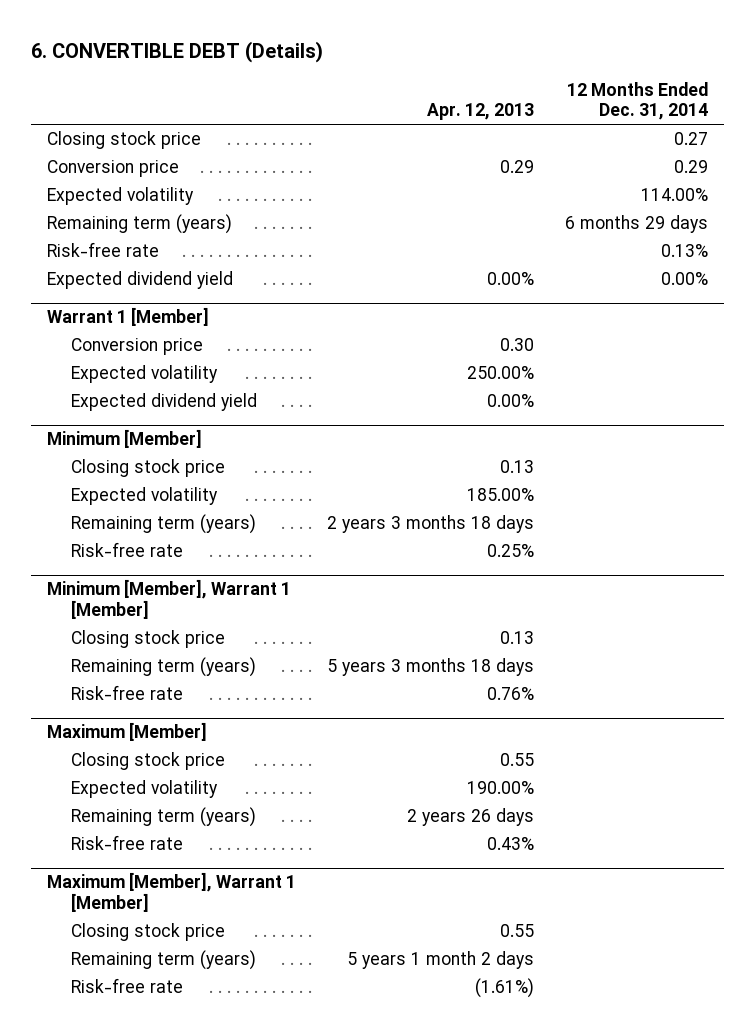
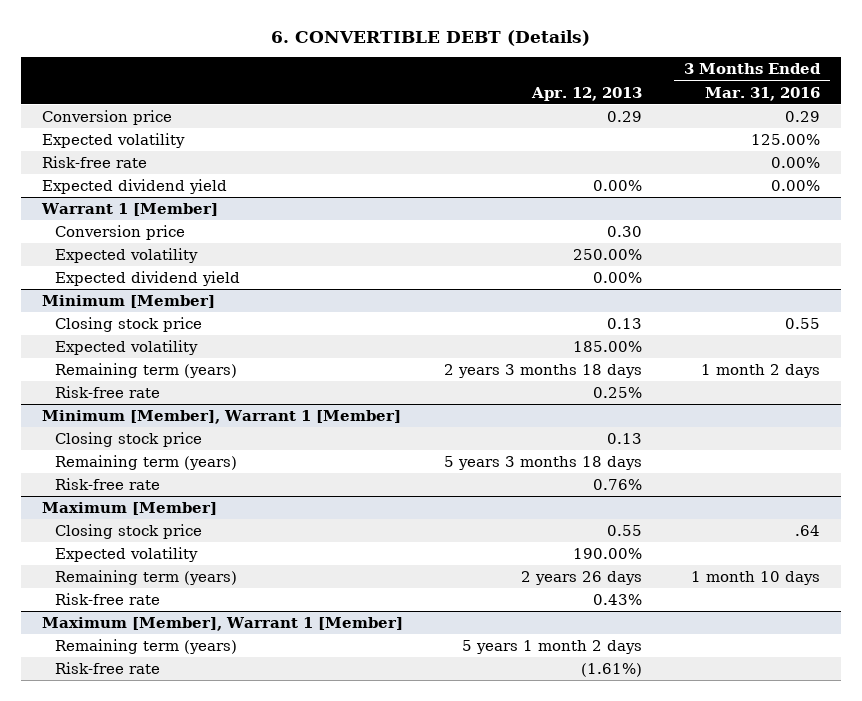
- | Apr. 12, 2013 | 12 Months Ended Dec. 31, 2014
+ | Apr. 12, 2013 | 3 Months Ended Mar. 31, 2016
- Closing stock price | | 0.27
- Remaining term (years) | | 6 months 29 days
@ Maximum [Member], Warrant 1 [Member]
- Closing stock price | 0.55 |

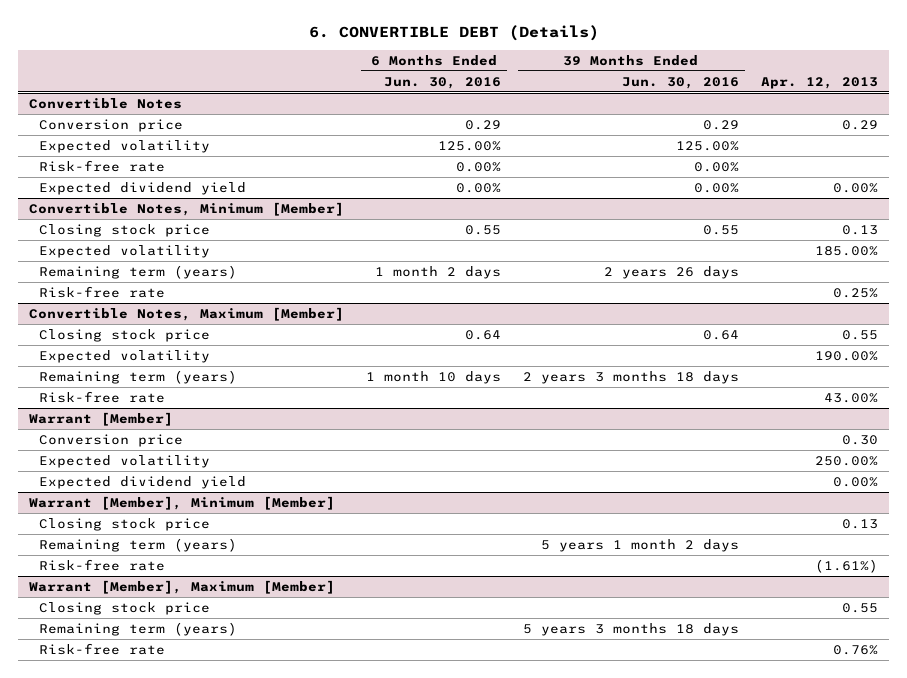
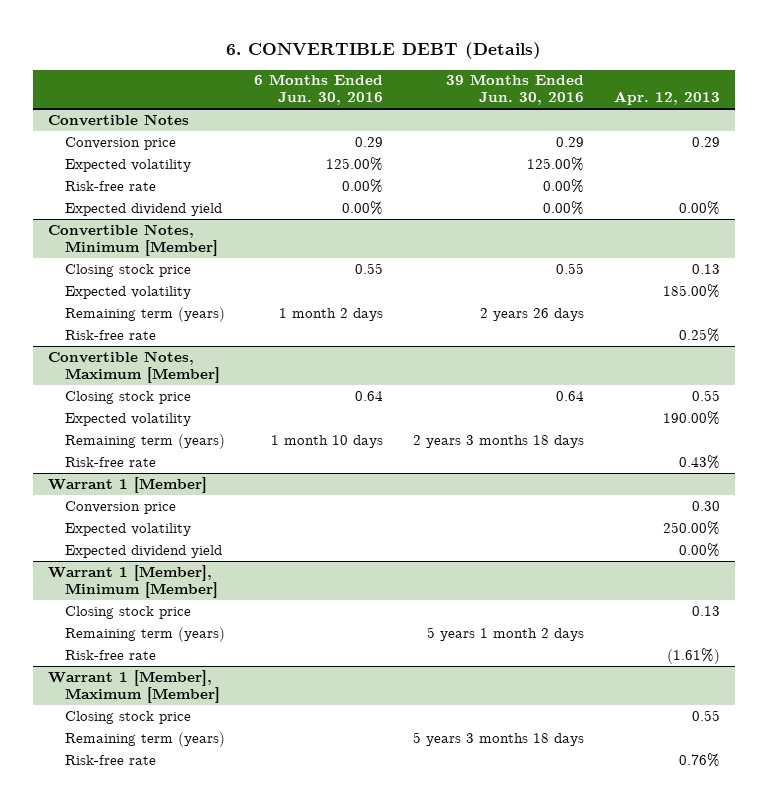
@ Convertible Notes, Maximum [Member]
- Risk-free rate | | | 43.00%
- Warrant [Member]
@ Convertible Notes, Maximum [Member]
+ Risk-free rate | | | 0.43%
+ Warrant 1 [Member]
- Warrant [Member], Minimum [Member]
+ Warrant 1 [Member], Minimum [Member]
- Warrant [Member], Maximum [Member]
+ Warrant 1 [Member], Maximum [Member]

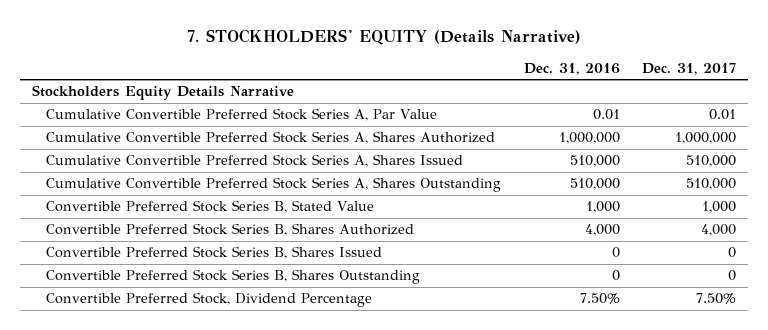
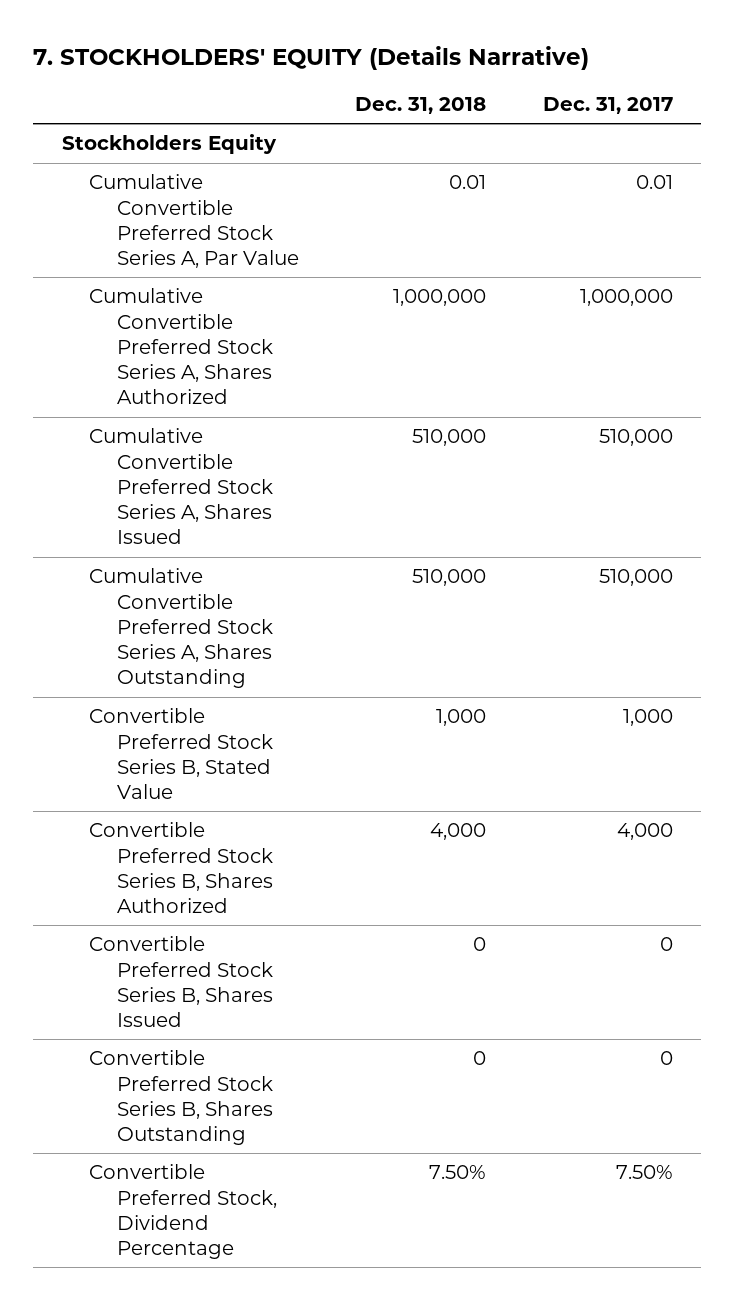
- | Dec. 31, 2016 | Dec. 31, 2017
+ | Dec. 31, 2018 | Dec. 31, 2017
- Stockholders Equity Details Narrative
+ Stockholders Equity

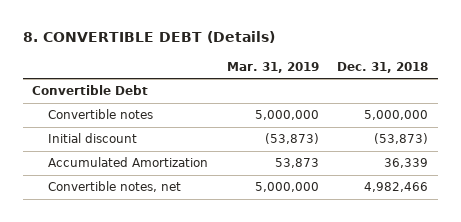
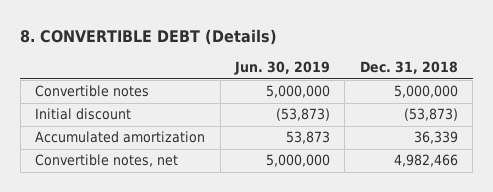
- | Mar. 31, 2019 | Dec. 31, 2018
+ | Jun. 30, 2019 | Dec. 31, 2018
- Convertible Debt
- Accumulated Amortization | 53,873 | 36,339
+ Accumulated amortization | 53,873 | 36,339

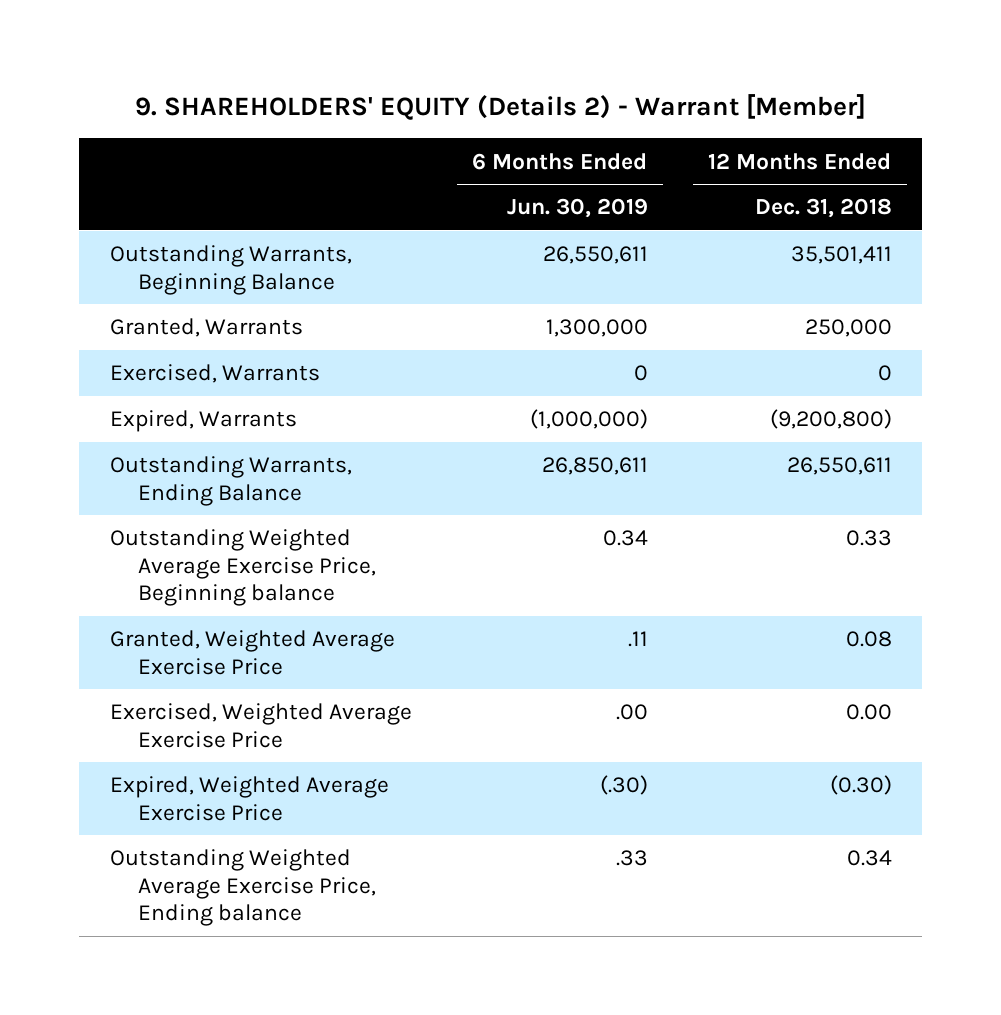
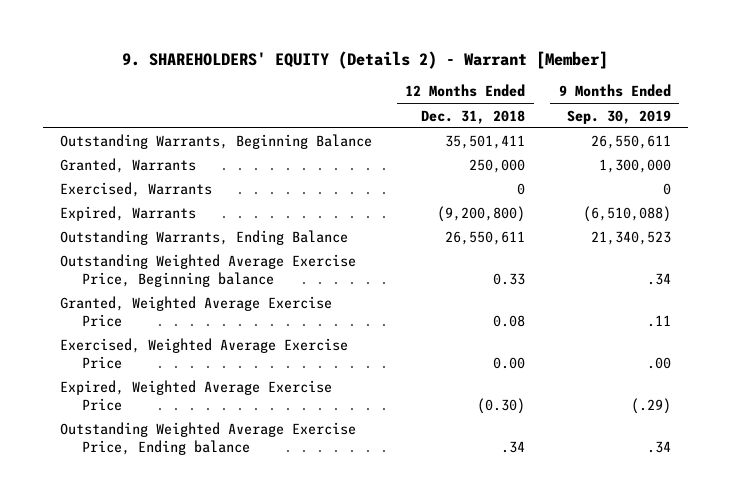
- | 6 Months Ended Jun. 30, 2019 | 12 Months Ended Dec. 31, 2018
+ | 12 Months Ended Dec. 31, 2018 | 9 Months Ended Sep. 30, 2019
- Outstanding Weighted Average Exercise Price, Ending balance | .33 | 0.34
+ Outstanding Weighted Average Exercise Price, Ending balance | .34 | .34

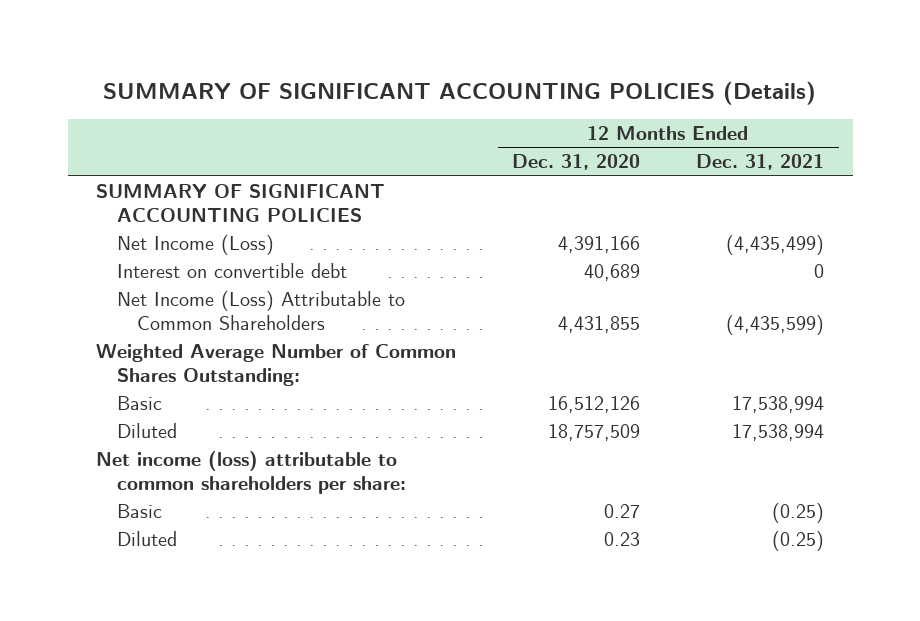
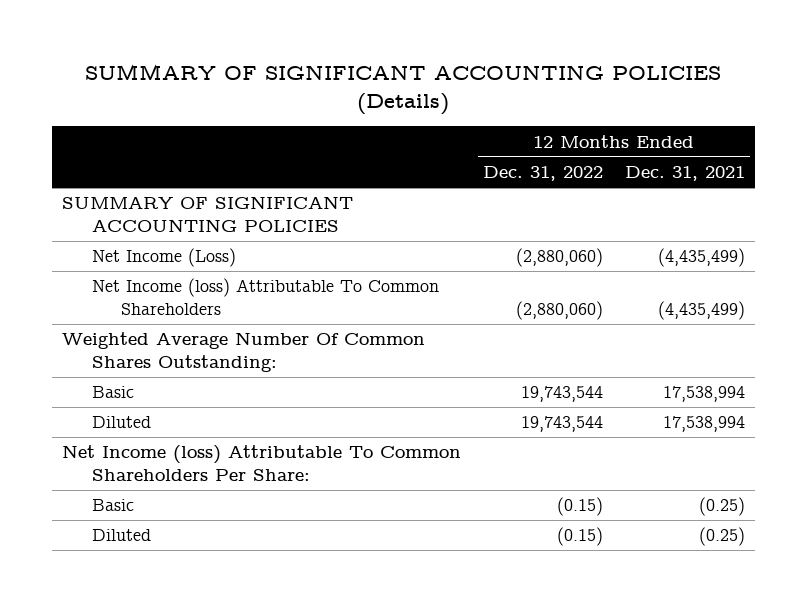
- | 12 Months Ended Dec. 31, 2020 | 12 Months Ended Dec. 31, 2021
+ | 12 Months Ended Dec. 31, 2022 | 12 Months Ended Dec. 31, 2021
- Interest on convertible debt | 40,689 | 0
- Net Income (Loss) Attributable to Common Shareholders | 4,431,855 | (4,435,599)
- Weighted Average Number of Common Shares Outstanding:
+ Net Income (loss) Attributable To Common Shareholders | (2,880,060) | (4,435,499)
+ Weighted Average Number Of Common Shares Outstanding:
- Net income (loss) attributable to common shareholders per share:
+ Net Income (loss) Attributable To Common Shareholders Per Share:

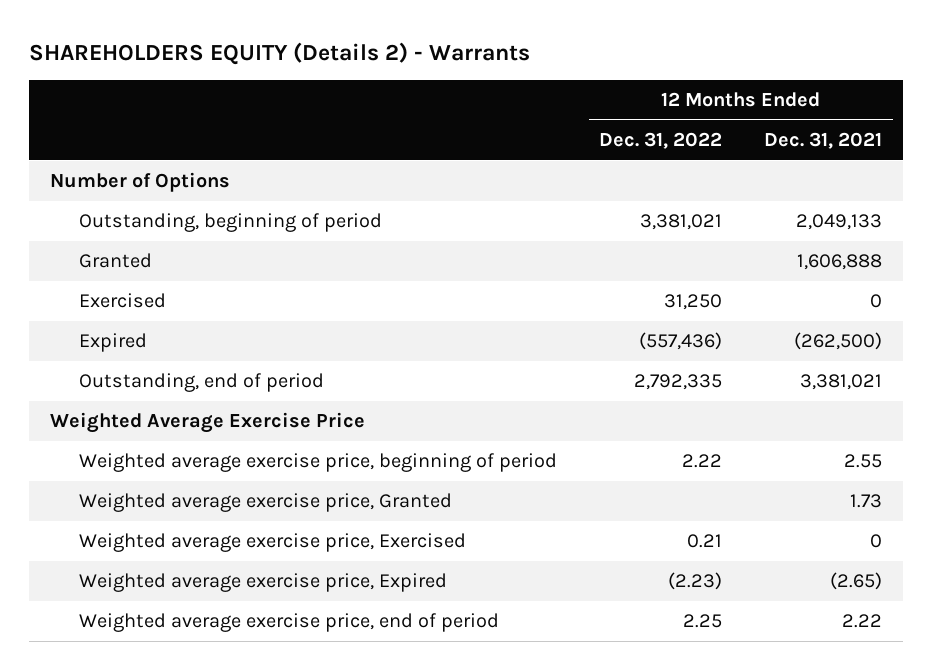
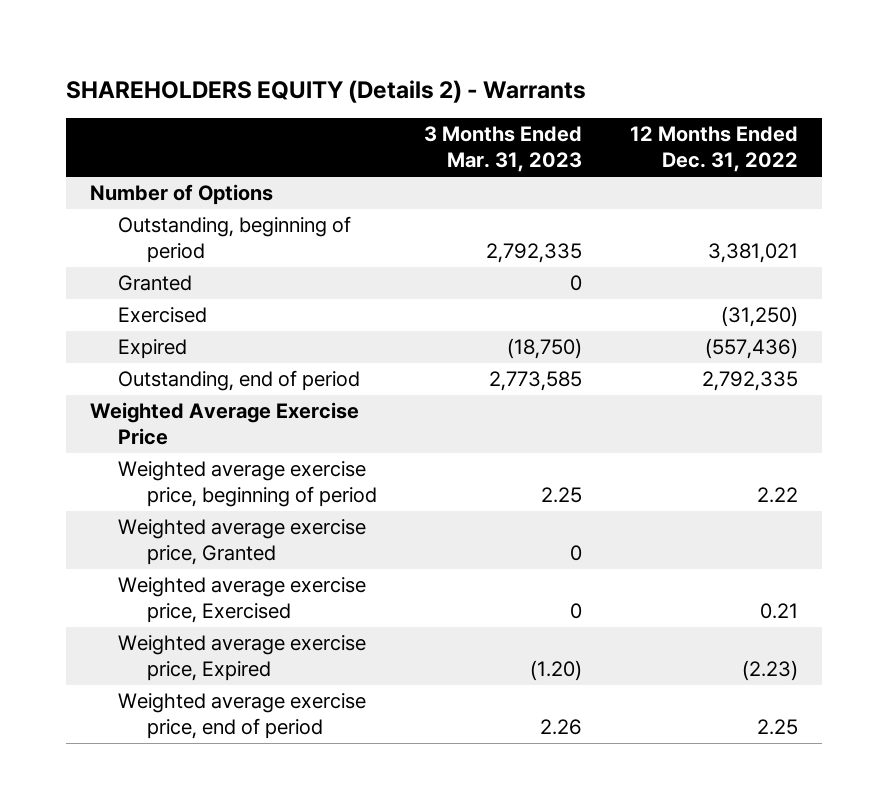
- | 12 Months Ended Dec. 31, 2022 | 12 Months Ended Dec. 31, 2021
+ | 3 Months Ended Mar. 31, 2023 | 12 Months Ended Dec. 31, 2022
- Exercised | 31,250 | 0
+ Exercised | | (31,250)

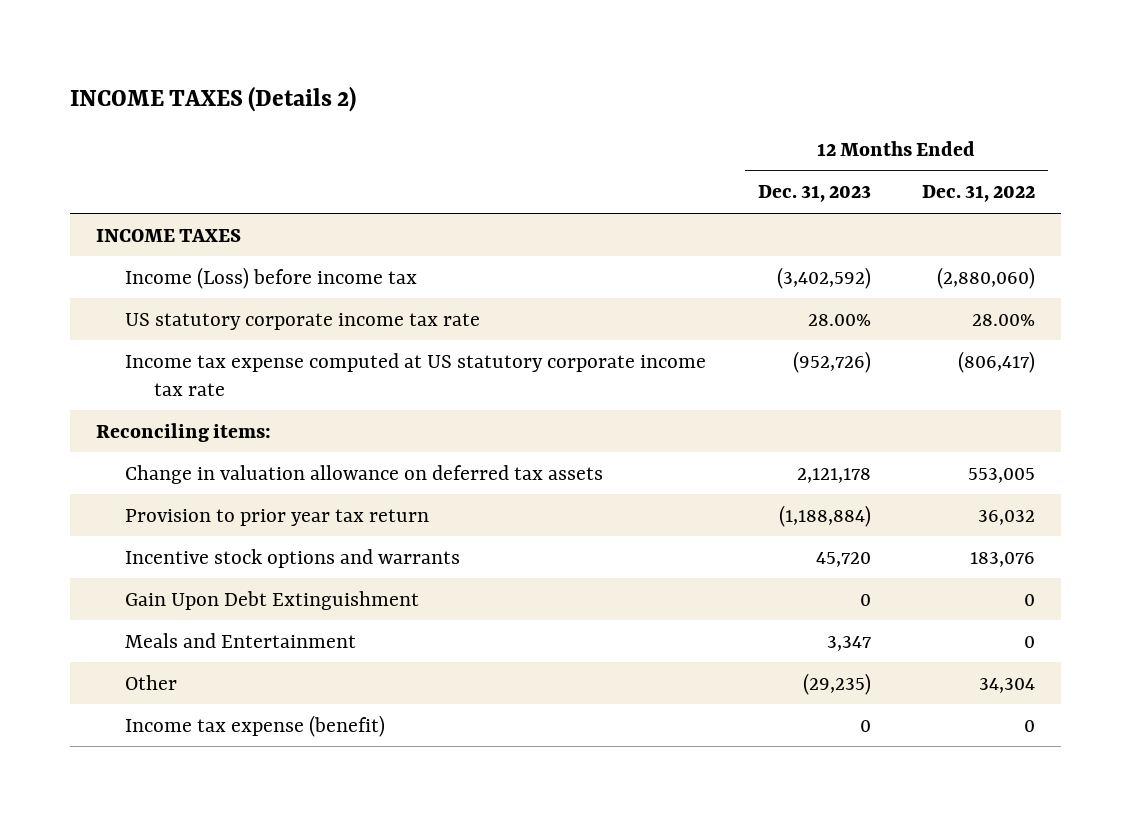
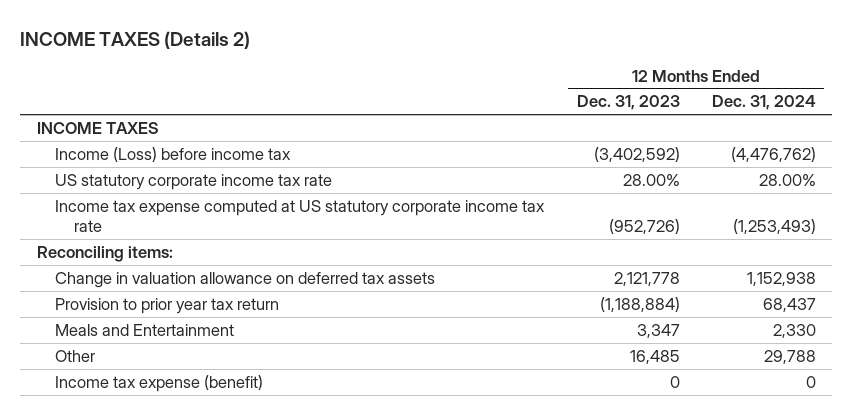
- | 12 Months Ended Dec. 31, 2023 | 12 Months Ended Dec. 31, 2022
+ | 12 Months Ended Dec. 31, 2023 | 12 Months Ended Dec. 31, 2024
- Change in valuation allowance on deferred tax assets | 2,121,178 | 553,005
+ Change in valuation allowance on deferred tax assets | 2,121,778 | 1,152,938
- Incentive stock options and warrants | 45,720 | 183,076
- Gain Upon Debt Extinguishment | 0 | 0
- Other | (29,235) | 34,304
+ Other | 16,485 | 29,788

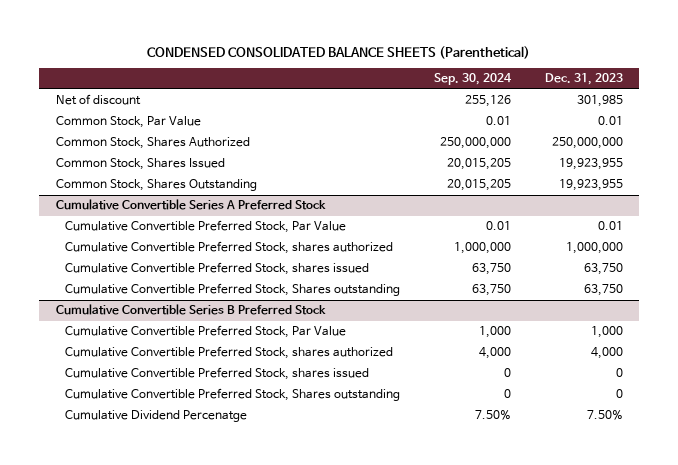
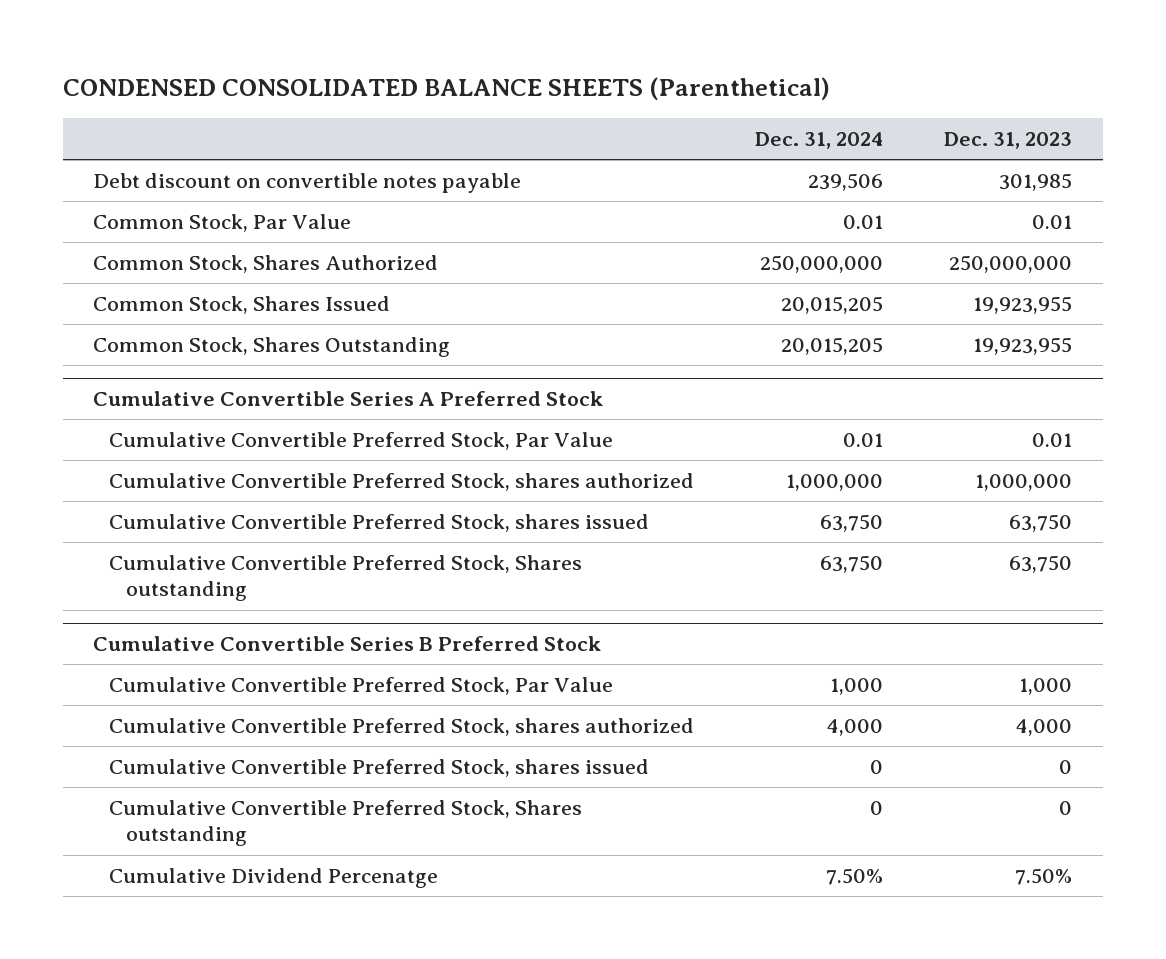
- | Sep. 30, 2024 | Dec. 31, 2023
+ | Dec. 31, 2024 | Dec. 31, 2023
- Net of discount | 255,126 | 301,985
+ Debt discount on convertible notes payable | 239,506 | 301,985

